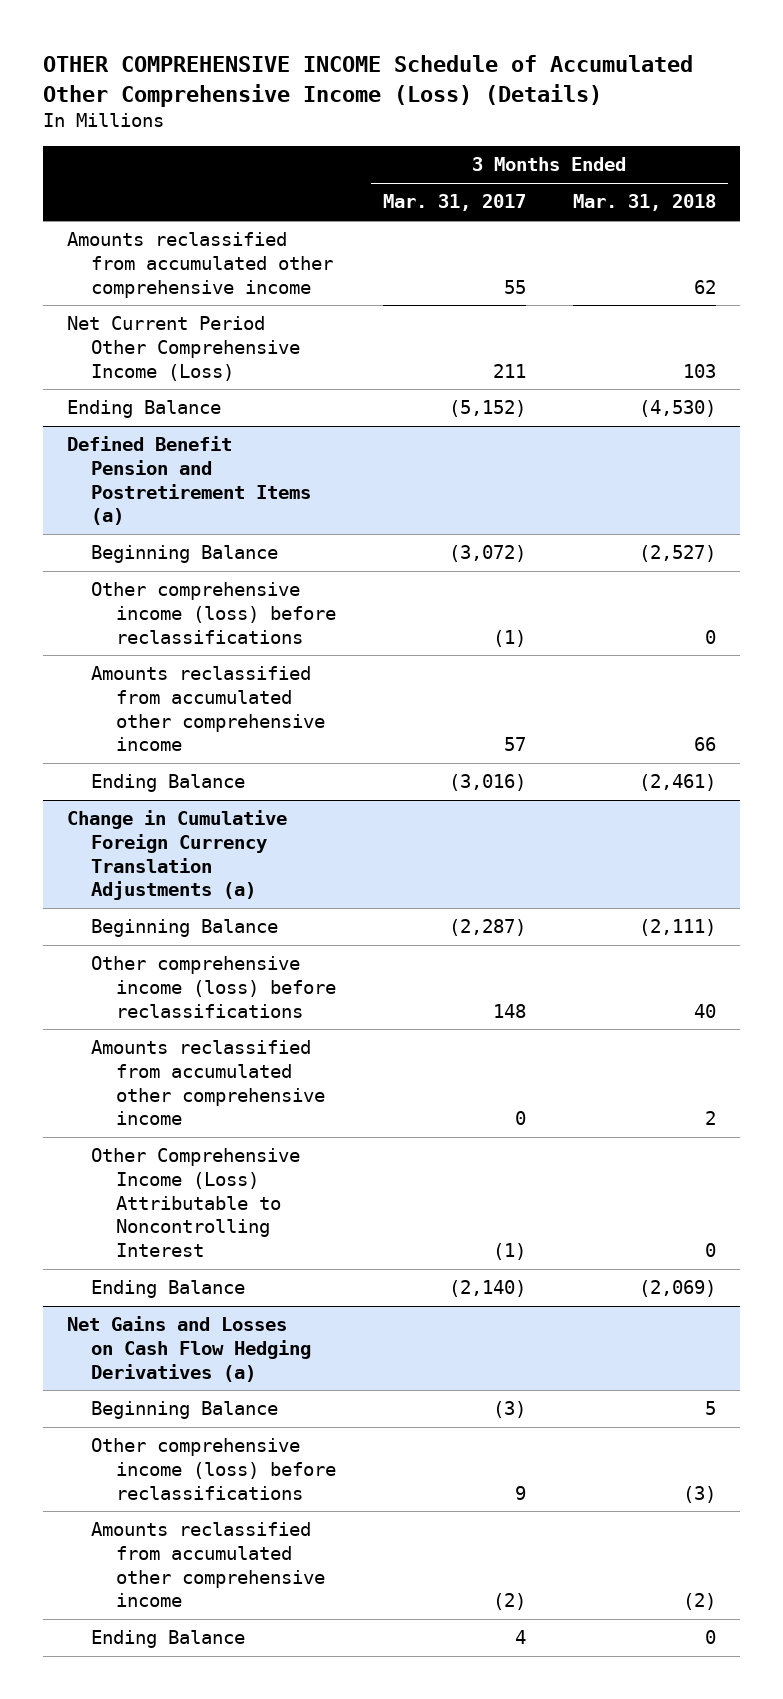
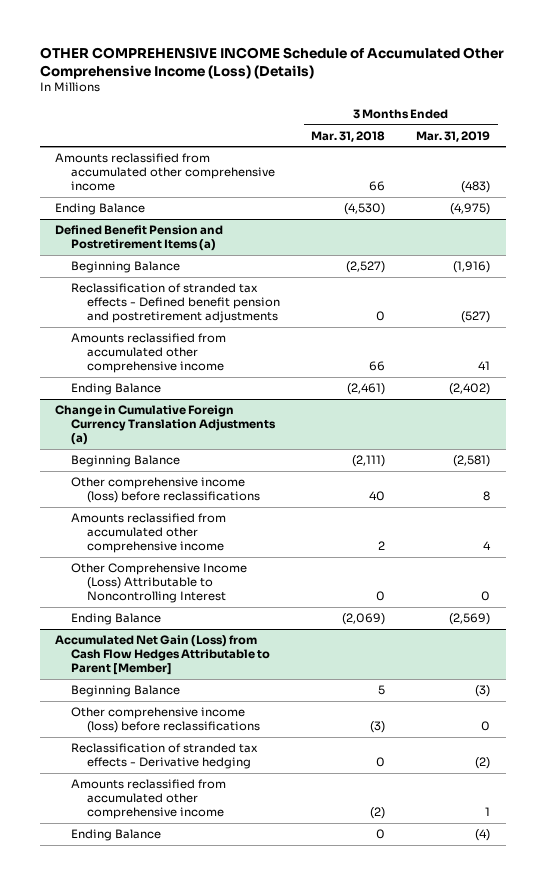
- | 3 Months Ended Mar. 31, 2017 | 3 Months Ended Mar. 31, 2018
+ | 3 Months Ended Mar. 31, 2018 | 3 Months Ended Mar. 31, 2019
- Amounts reclassified from accumulated other comprehensive income | 55 | 62
- Net Current Period Other Comprehensive Income (Loss) | 211 | 103
+ Amounts reclassified from accumulated other comprehensive income | 66 | (483)
@ Defined Benefit Pension and Postretirement Items (a)
- Other comprehensive income (loss) before reclassifications | (1) | 0
+ Reclassification of stranded tax effects - Defined benefit pension and postretirement adjustments | 0 | (527)
- Net Gains and Losses on Cash Flow Hedging Derivatives (a)
+ Accumulated Net Gain (Loss) from Cash Flow Hedges Attributable to Parent [Member]
+ Reclassification of stranded tax effects - Derivative hedging | 0 | (2)

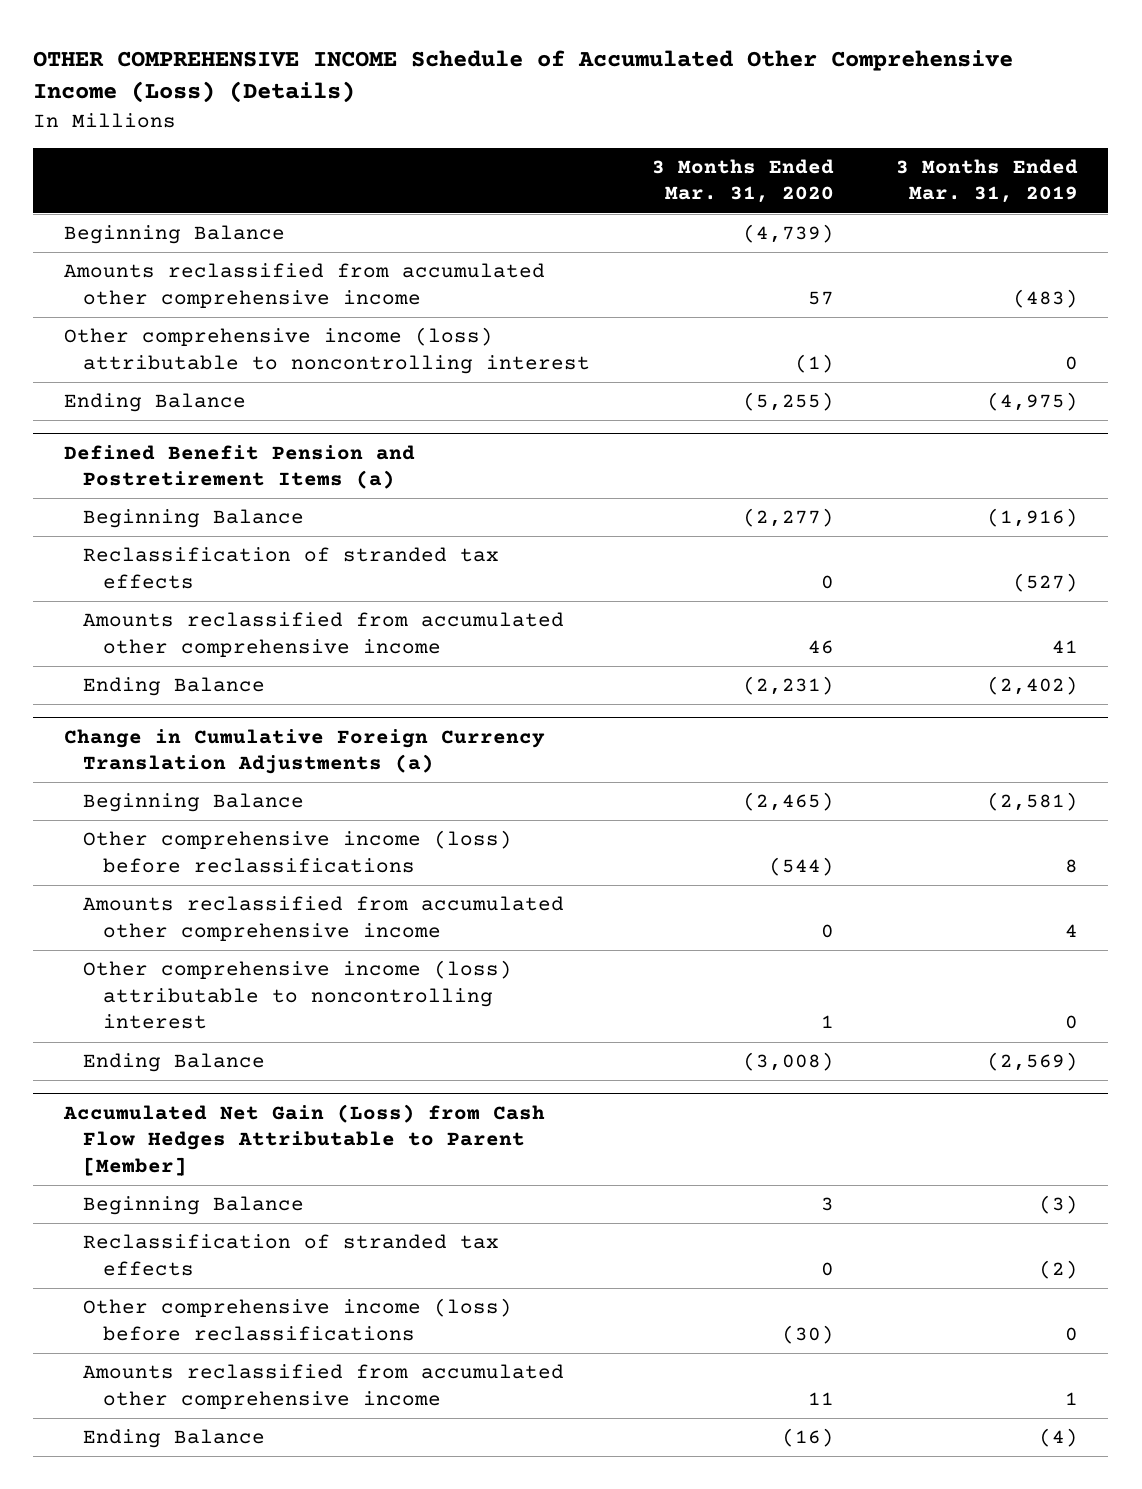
- | 3 Months Ended Mar. 31, 2018 | 3 Months Ended Mar. 31, 2019
+ | 3 Months Ended Mar. 31, 2020 | 3 Months Ended Mar. 31, 2019
+ Beginning Balance | (4,739) |
+ Other comprehensive income (loss) attributable to noncontrolling interest | (1) | 0
@ Defined Benefit Pension and Postretirement Items (a)
- Reclassification of stranded tax effects - Defined benefit pension and postretirement adjustments | 0 | (527)
+ Reclassification of stranded tax effects | 0 | (527)
@ Change in Cumulative Foreign Currency Translation Adjustments (a)
- Other Comprehensive Income (Loss) Attributable to Noncontrolling Interest | 0 | 0
+ Other comprehensive income (loss) attributable to noncontrolling interest | 1 | 0
@ Accumulated Net Gain (Loss) from Cash Flow Hedges Attributable to Parent [Member]
+ Reclassification of stranded tax effects | 0 | (2)
- Reclassification of stranded tax effects - Derivative hedging | 0 | (2)

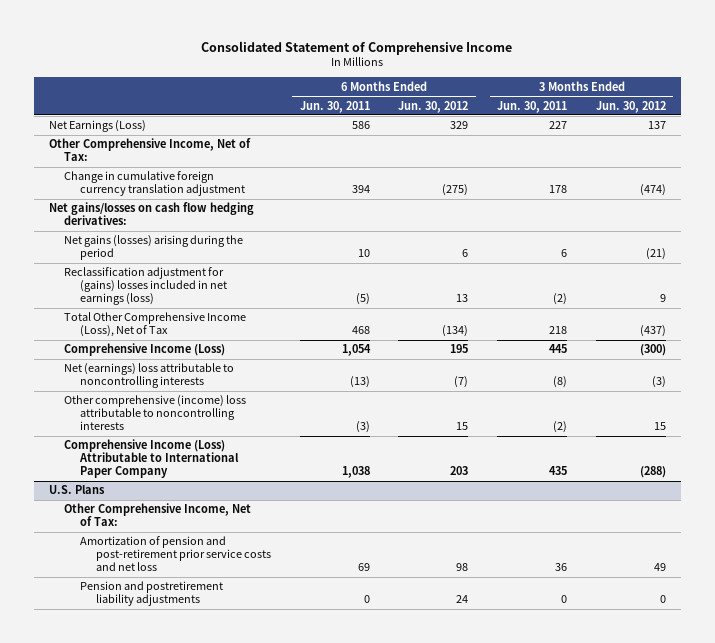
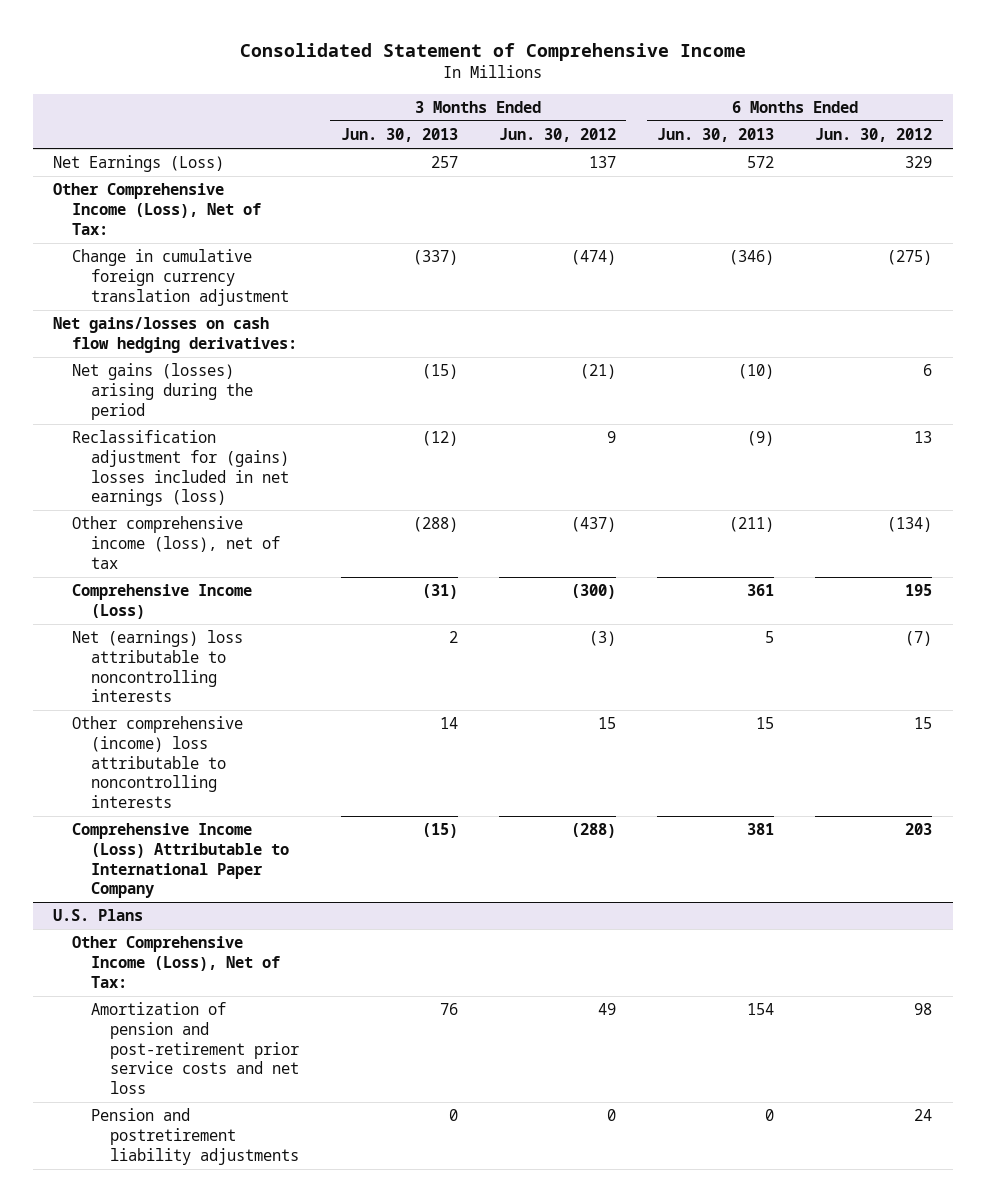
- | 6 Months Ended Jun. 30, 2011 | 6 Months Ended Jun. 30, 2012 | 3 Months Ended Jun. 30, 2011 | 3 Months Ended Jun. 30, 2012
+ | 3 Months Ended Jun. 30, 2013 | 3 Months Ended Jun. 30, 2012 | 6 Months Ended Jun. 30, 2013 | 6 Months Ended Jun. 30, 2012
- Other Comprehensive Income, Net of Tax:
+ Other Comprehensive Income (Loss), Net of Tax:
- Total Other Comprehensive Income (Loss), Net of Tax | 468 | (134) | 218 | (437)
+ Other comprehensive income (loss), net of tax | (288) | (437) | (211) | (134)
@ U.S. Plans
- Other Comprehensive Income, Net of Tax:
+ Other Comprehensive Income (Loss), Net of Tax:

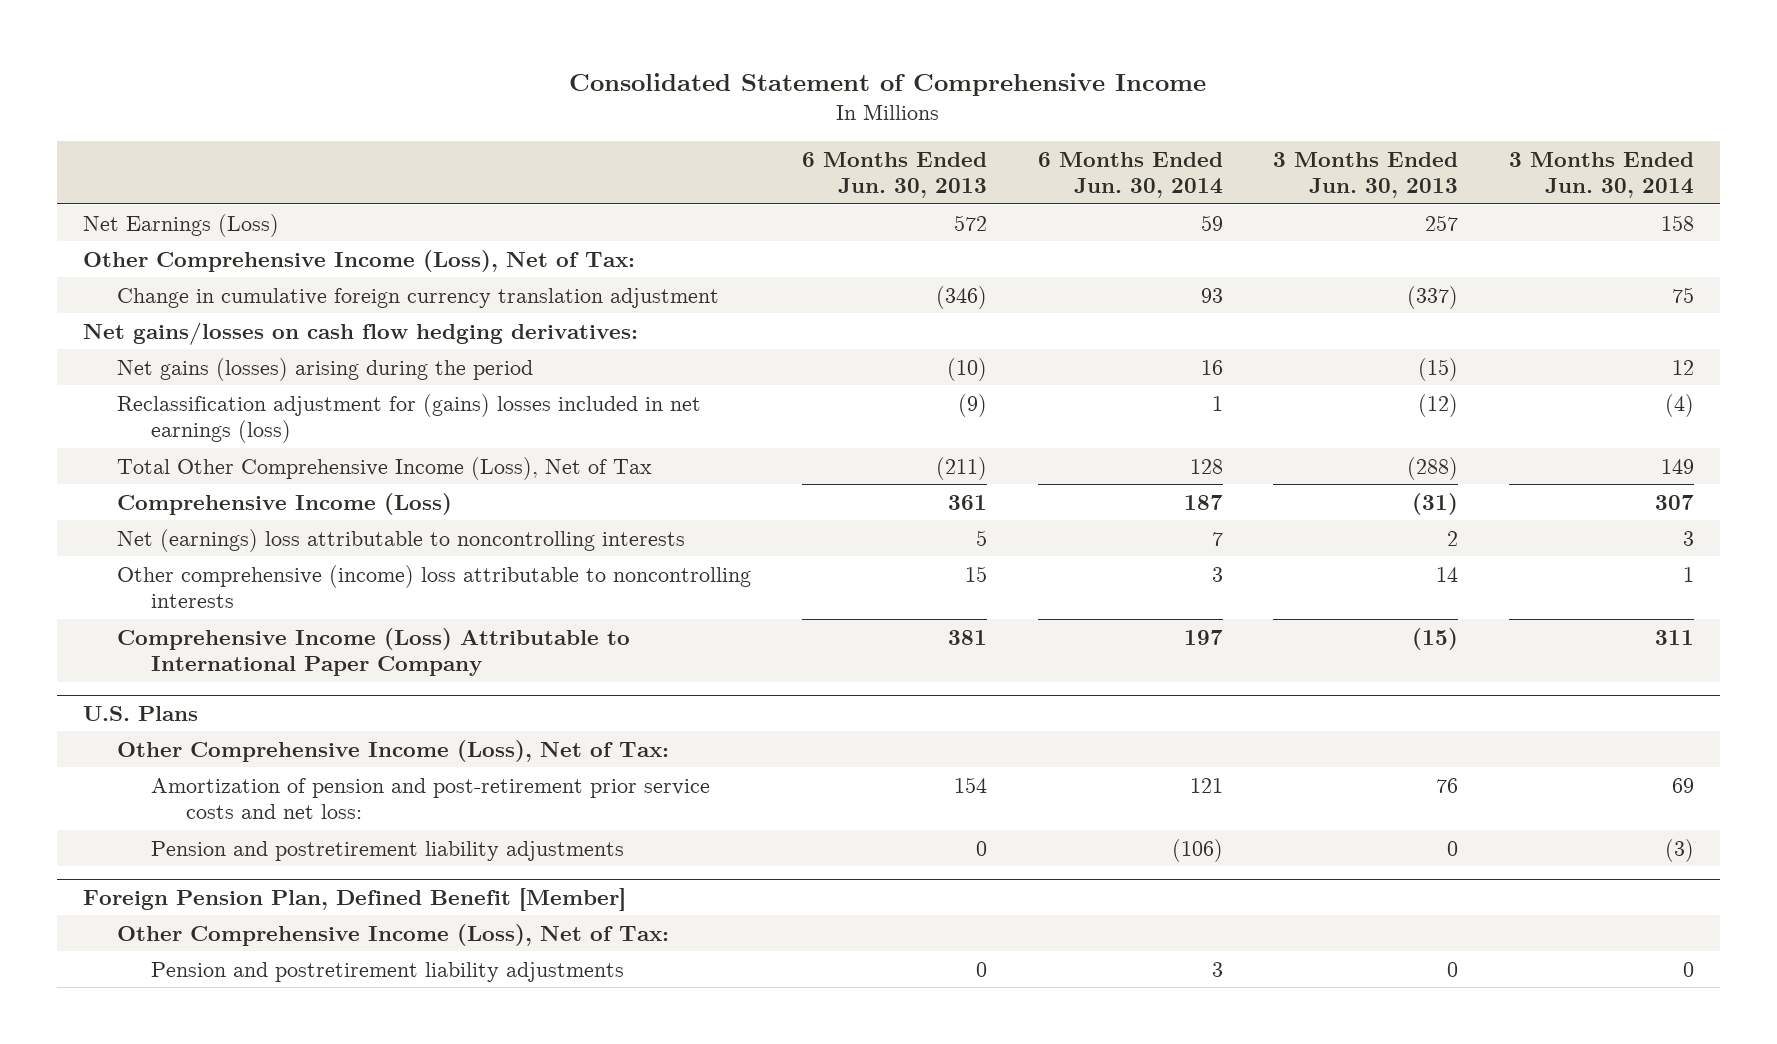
- | 3 Months Ended Jun. 30, 2013 | 3 Months Ended Jun. 30, 2012 | 6 Months Ended Jun. 30, 2013 | 6 Months Ended Jun. 30, 2012
+ | 6 Months Ended Jun. 30, 2013 | 6 Months Ended Jun. 30, 2014 | 3 Months Ended Jun. 30, 2013 | 3 Months Ended Jun. 30, 2014
- Other comprehensive income (loss), net of tax | (288) | (437) | (211) | (134)
+ Total Other Comprehensive Income (Loss), Net of Tax | (211) | 128 | (288) | 149
@ U.S. Plans
- Amortization of pension and post-retirement prior service costs and net loss | 76 | 49 | 154 | 98
+ Amortization of pension and post-retirement prior service costs and net loss: | 154 | 121 | 76 | 69
+ Foreign Pension Plan, Defined Benefit [Member]
+ Other Comprehensive Income (Loss), Net of Tax:
+ Pension and postretirement liability adjustments | 0 | 3 | 0 | 0

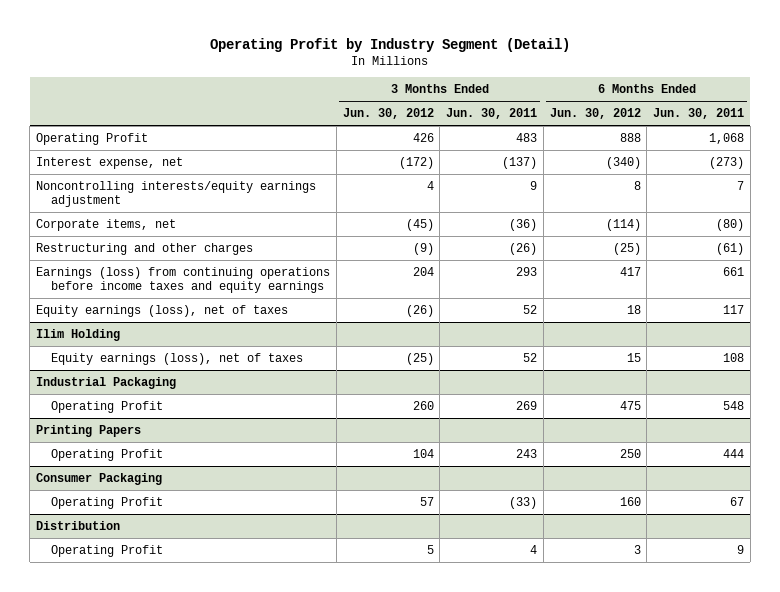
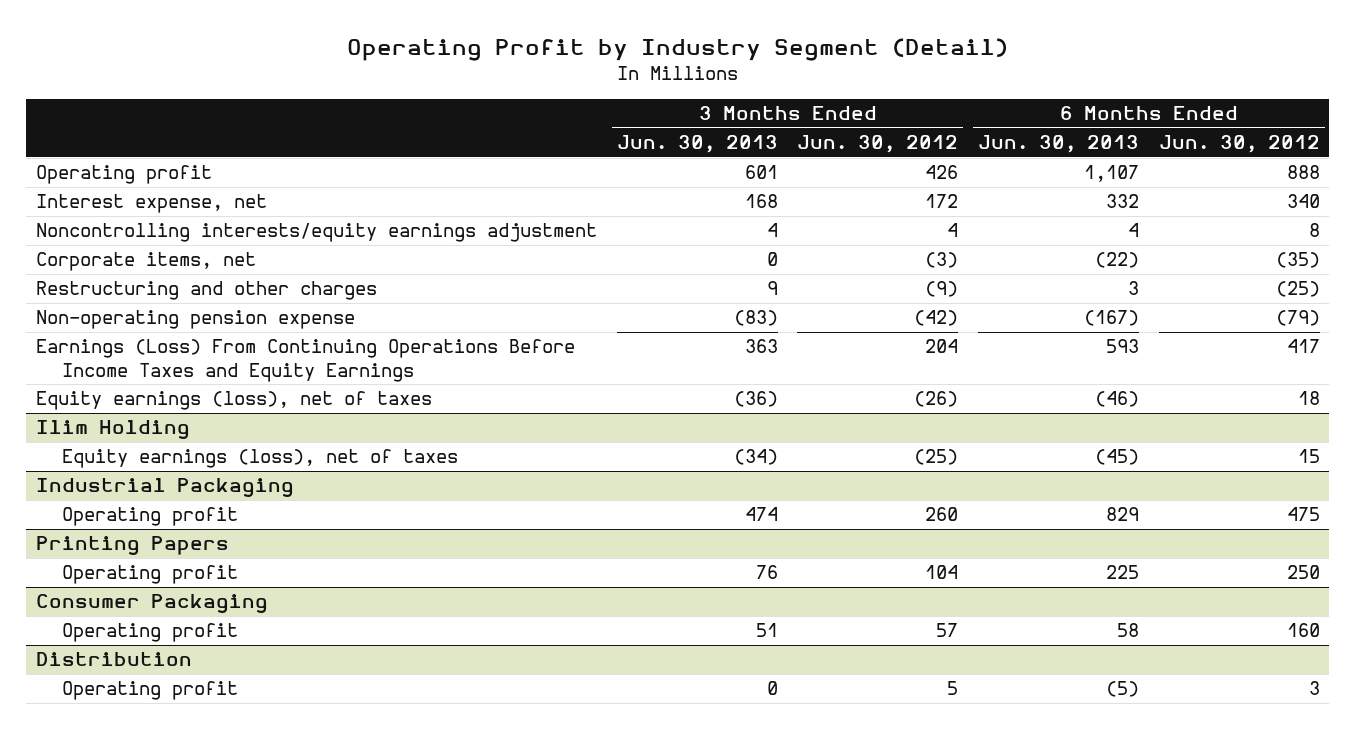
- | 3 Months Ended Jun. 30, 2012 | 3 Months Ended Jun. 30, 2011 | 6 Months Ended Jun. 30, 2012 | 6 Months Ended Jun. 30, 2011
+ | 3 Months Ended Jun. 30, 2013 | 3 Months Ended Jun. 30, 2012 | 6 Months Ended Jun. 30, 2013 | 6 Months Ended Jun. 30, 2012
- Operating Profit | 426 | 483 | 888 | 1,068
- Interest expense, net | (172) | (137) | (340) | (273)
+ Operating profit | 601 | 426 | 1,107 | 888
+ Interest expense, net | 168 | 172 | 332 | 340
- Corporate items, net | (45) | (36) | (114) | (80)
+ Corporate items, net | 0 | (3) | (22) | (35)
- Earnings (loss) from continuing operations before income taxes and equity earnings | 204 | 293 | 417 | 661
+ Non-operating pension expense | (83) | (42) | (167) | (79)
+ Earnings (Loss) From Continuing Operations Before Income Taxes and Equity Earnings | 363 | 204 | 593 | 417
@ Industrial Packaging
- Operating Profit | 260 | 269 | 475 | 548
+ Operating profit | 474 | 260 | 829 | 475
@ Printing Papers
- Operating Profit | 104 | 243 | 250 | 444
+ Operating profit | 76 | 104 | 225 | 250
@ Consumer Packaging
- Operating Profit | 57 | (33) | 160 | 67
+ Operating profit | 51 | 57 | 58 | 160
@ Distribution
- Operating Profit | 5 | 4 | 3 | 9
+ Operating profit | 0 | 5 | (5) | 3

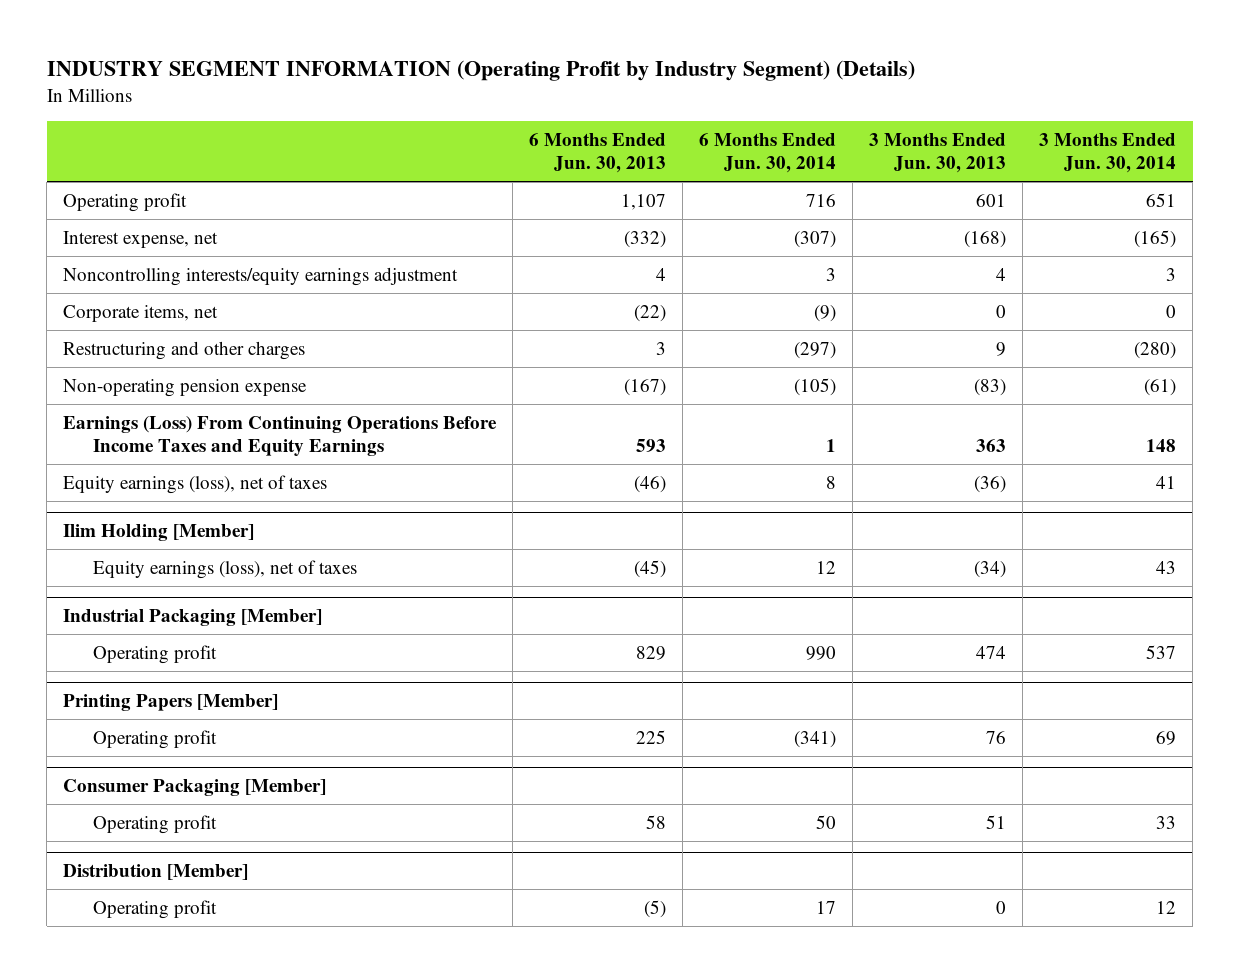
- Operating Profit by Industry Segment (Detail)
+ INDUSTRY SEGMENT INFORMATION (Operating Profit by Industry Segment) (Details)
- | 3 Months Ended Jun. 30, 2013 | 3 Months Ended Jun. 30, 2012 | 6 Months Ended Jun. 30, 2013 | 6 Months Ended Jun. 30, 2012
+ | 6 Months Ended Jun. 30, 2013 | 6 Months Ended Jun. 30, 2014 | 3 Months Ended Jun. 30, 2013 | 3 Months Ended Jun. 30, 2014
- Interest expense, net | 168 | 172 | 332 | 340
+ Interest expense, net | (332) | (307) | (168) | (165)
- Ilim Holding
+ Ilim Holding [Member]
- Industrial Packaging
+ Industrial Packaging [Member]
- Printing Papers
+ Printing Papers [Member]
- Consumer Packaging
+ Consumer Packaging [Member]
- Distribution
+ Distribution [Member]

